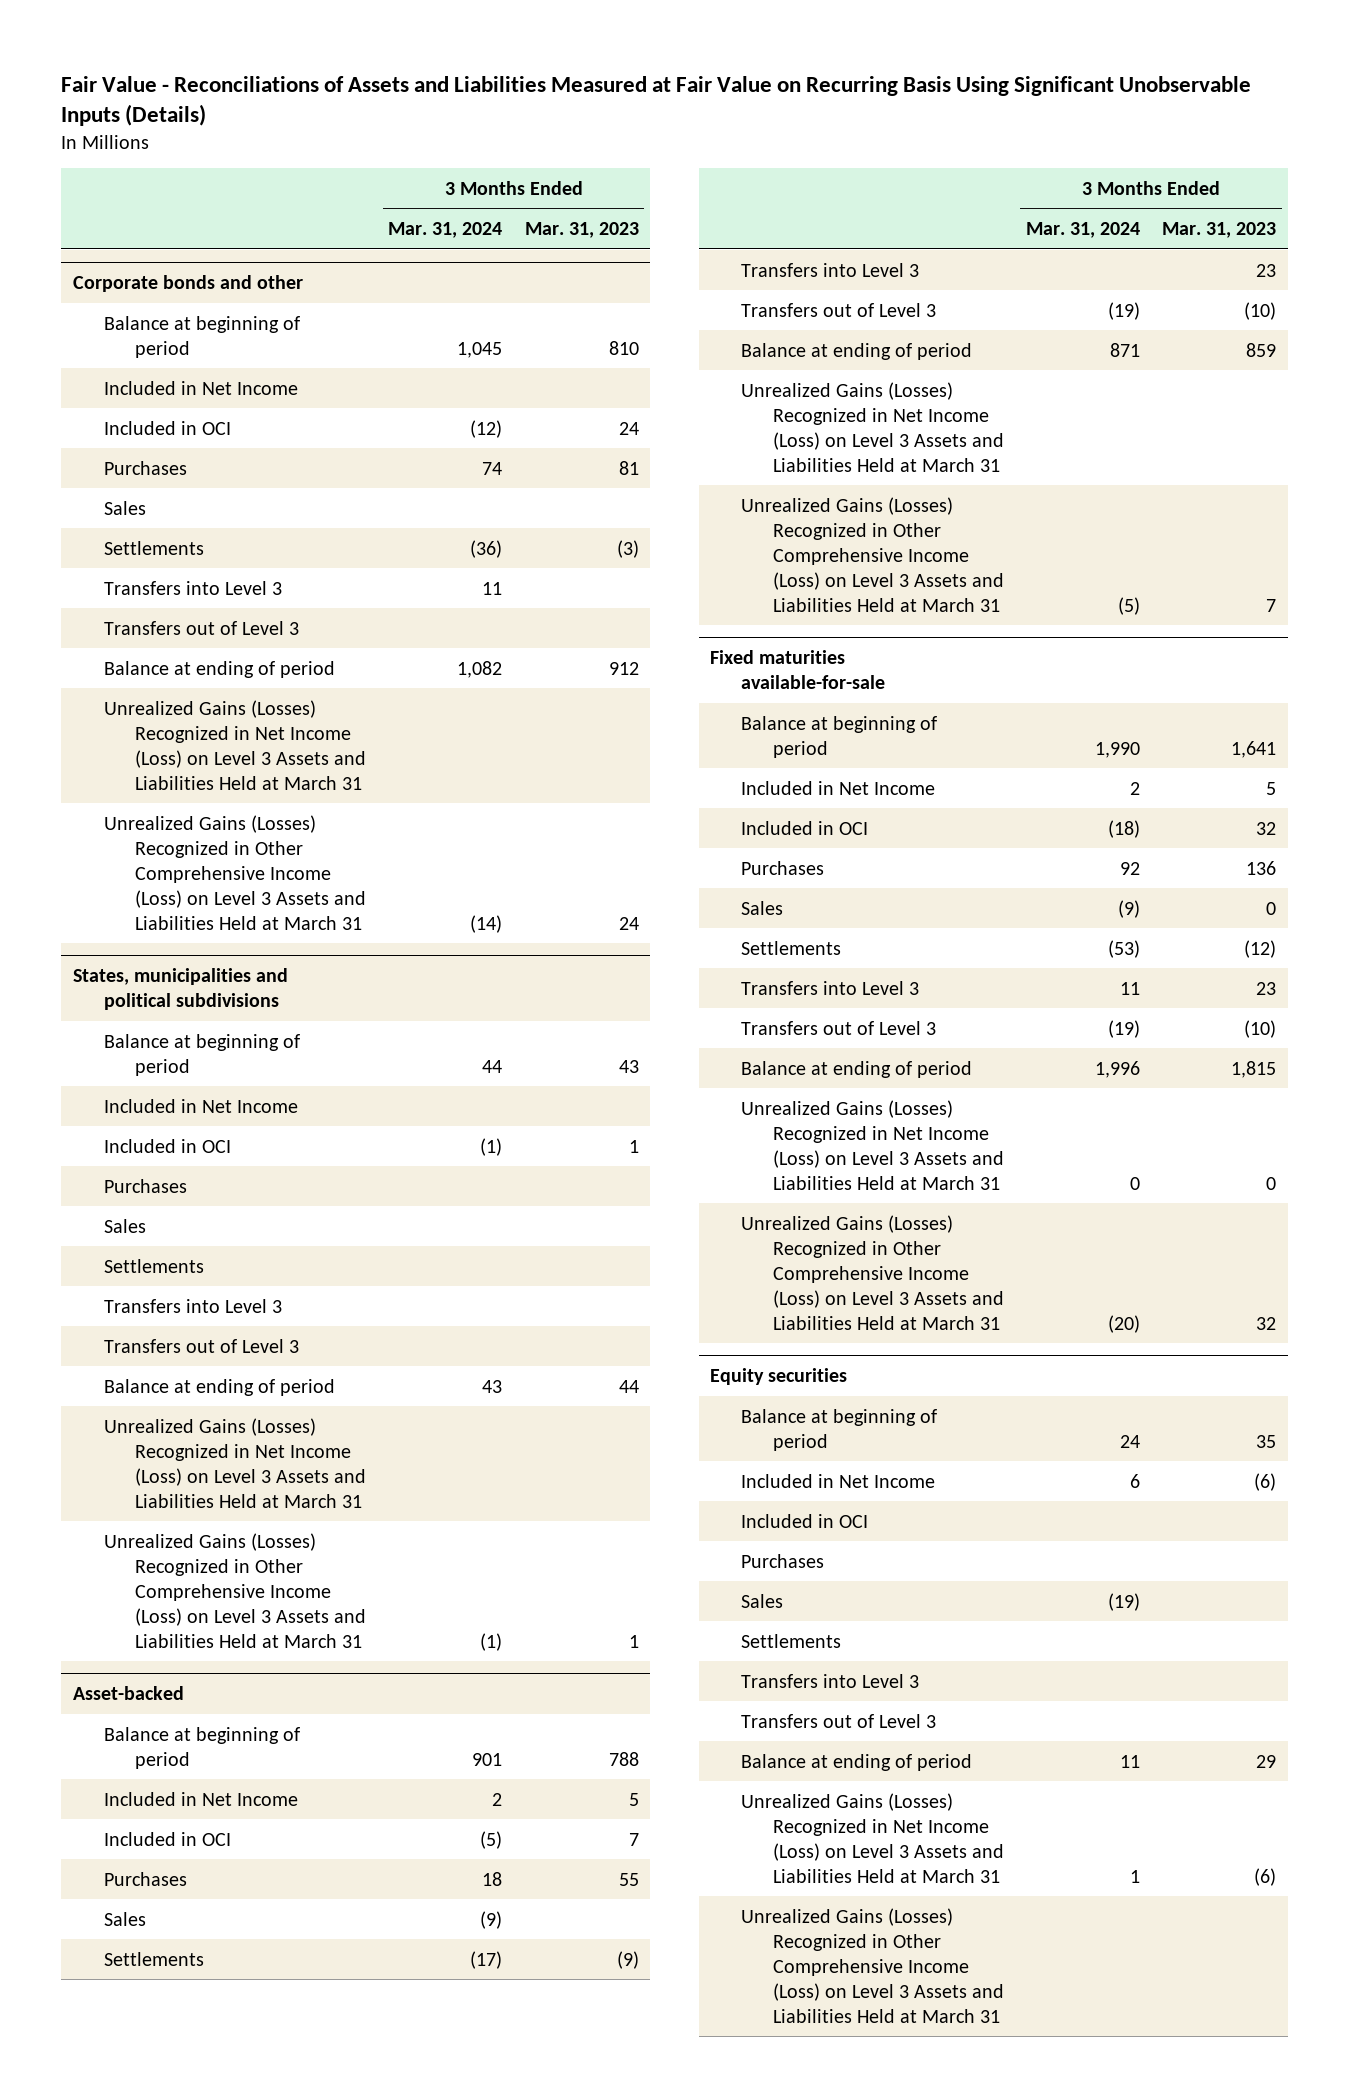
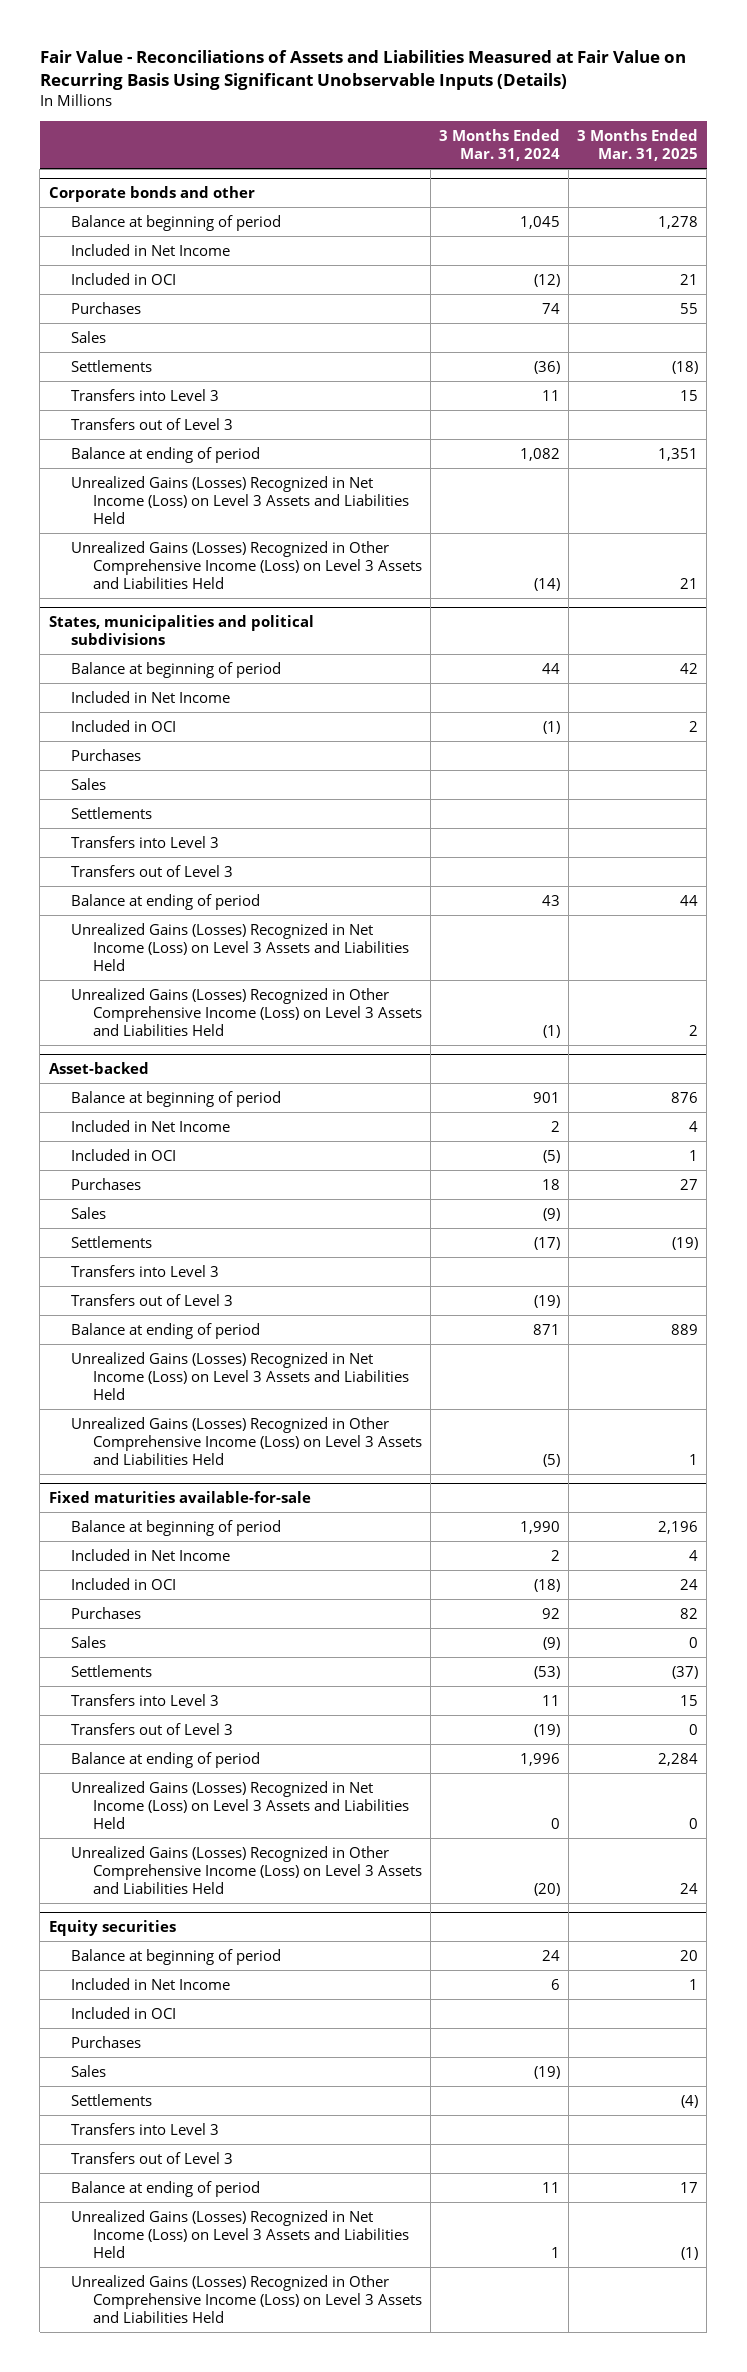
- | 3 Months Ended Mar. 31, 2024 | 3 Months Ended Mar. 31, 2023
+ | 3 Months Ended Mar. 31, 2024 | 3 Months Ended Mar. 31, 2025
@ Corporate bonds and other
- Unrealized Gains (Losses) Recognized in Net Income (Loss) on Level 3 Assets and Liabilities Held at March 31
- Unrealized Gains (Losses) Recognized in Other Comprehensive Income (Loss) on Level 3 Assets and Liabilities Held at March 31 | (14) | 24
+ Unrealized Gains (Losses) Recognized in Net Income (Loss) on Level 3 Assets and Liabilities Held
+ Unrealized Gains (Losses) Recognized in Other Comprehensive Income (Loss) on Level 3 Assets and Liabilities Held | (14) | 21
@ States, municipalities and political subdivisions
- Unrealized Gains (Losses) Recognized in Net Income (Loss) on Level 3 Assets and Liabilities Held at March 31
- Unrealized Gains (Losses) Recognized in Other Comprehensive Income (Loss) on Level 3 Assets and Liabilities Held at March 31 | (1) | 1
+ Unrealized Gains (Losses) Recognized in Net Income (Loss) on Level 3 Assets and Liabilities Held
+ Unrealized Gains (Losses) Recognized in Other Comprehensive Income (Loss) on Level 3 Assets and Liabilities Held | (1) | 2
@ Asset-backed
- Unrealized Gains (Losses) Recognized in Net Income (Loss) on Level 3 Assets and Liabilities Held at March 31
- Unrealized Gains (Losses) Recognized in Other Comprehensive Income (Loss) on Level 3 Assets and Liabilities Held at March 31 | (5) | 7
+ Unrealized Gains (Losses) Recognized in Net Income (Loss) on Level 3 Assets and Liabilities Held
+ Unrealized Gains (Losses) Recognized in Other Comprehensive Income (Loss) on Level 3 Assets and Liabilities Held | (5) | 1
@ Fixed maturities available-for-sale
- Unrealized Gains (Losses) Recognized in Net Income (Loss) on Level 3 Assets and Liabilities Held at March 31 | 0 | 0
- Unrealized Gains (Losses) Recognized in Other Comprehensive Income (Loss) on Level 3 Assets and Liabilities Held at March 31 | (20) | 32
+ Unrealized Gains (Losses) Recognized in Net Income (Loss) on Level 3 Assets and Liabilities Held | 0 | 0
+ Unrealized Gains (Losses) Recognized in Other Comprehensive Income (Loss) on Level 3 Assets and Liabilities Held | (20) | 24
@ Equity securities
- Unrealized Gains (Losses) Recognized in Net Income (Loss) on Level 3 Assets and Liabilities Held at March 31 | 1 | (6)
- Unrealized Gains (Losses) Recognized in Other Comprehensive Income (Loss) on Level 3 Assets and Liabilities Held at March 31
+ Unrealized Gains (Losses) Recognized in Net Income (Loss) on Level 3 Assets and Liabilities Held | 1 | (1)
+ Unrealized Gains (Losses) Recognized in Other Comprehensive Income (Loss) on Level 3 Assets and Liabilities Held

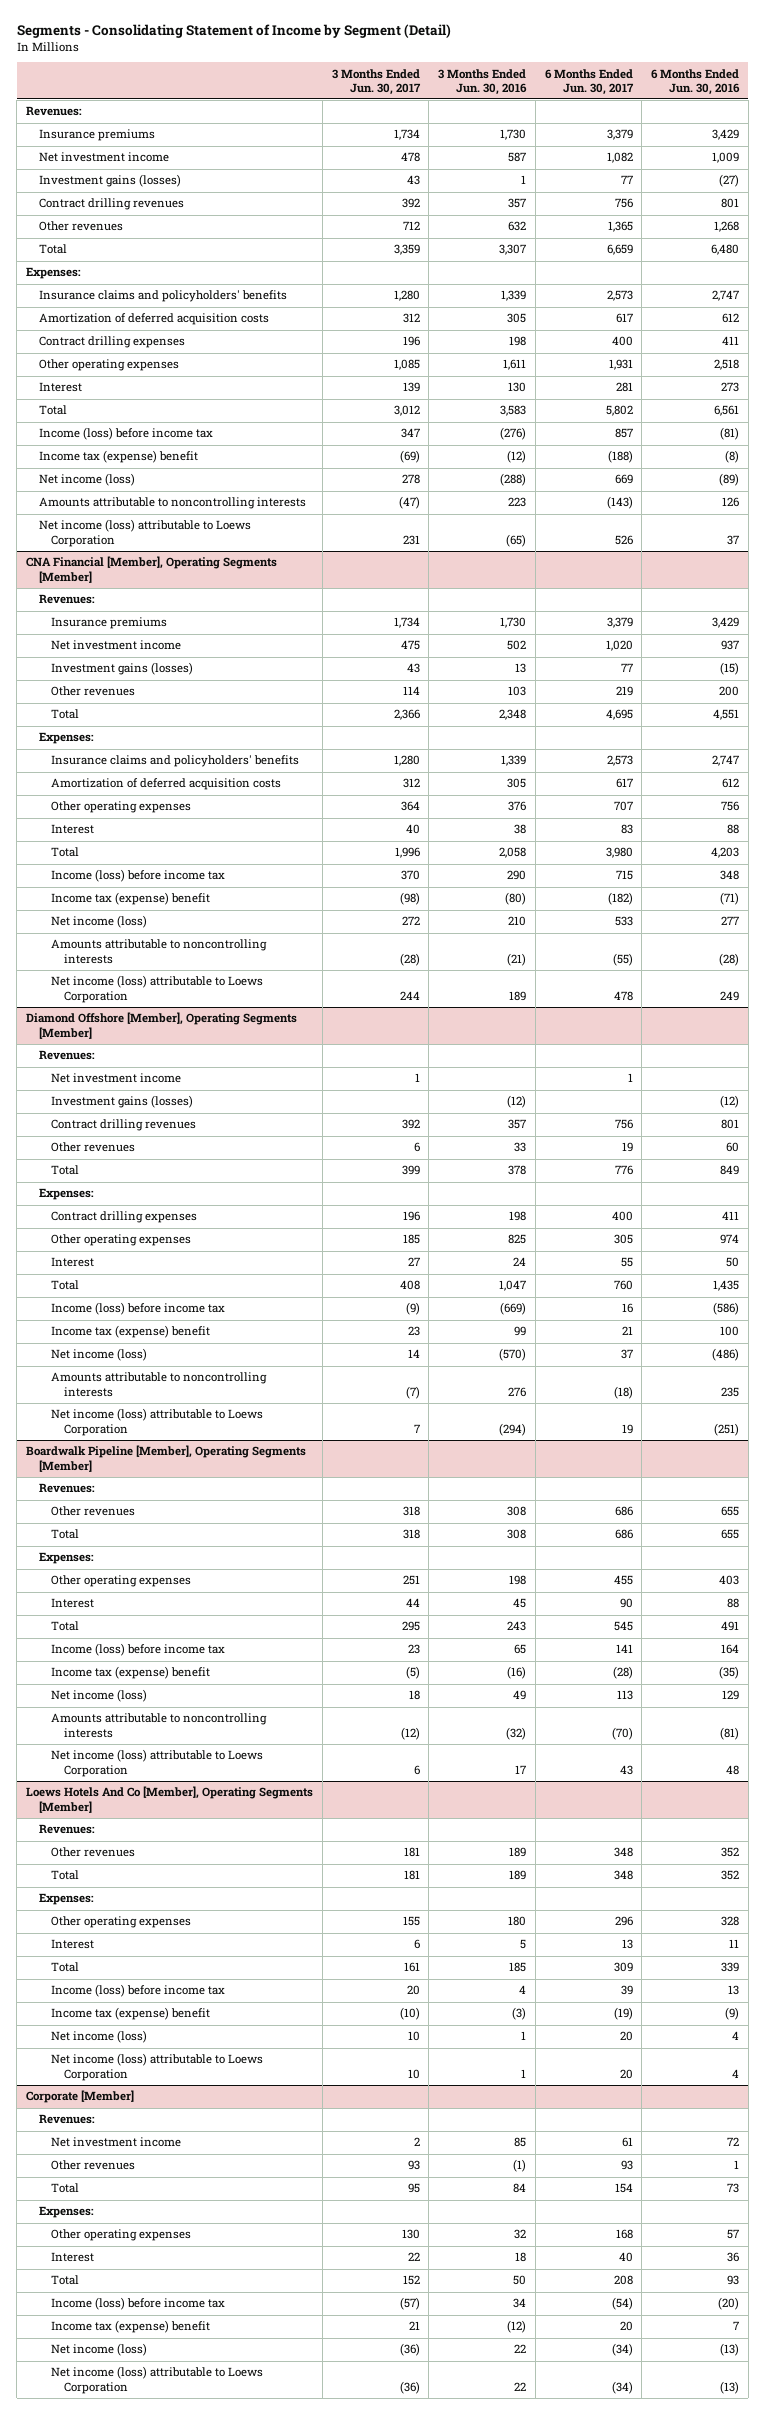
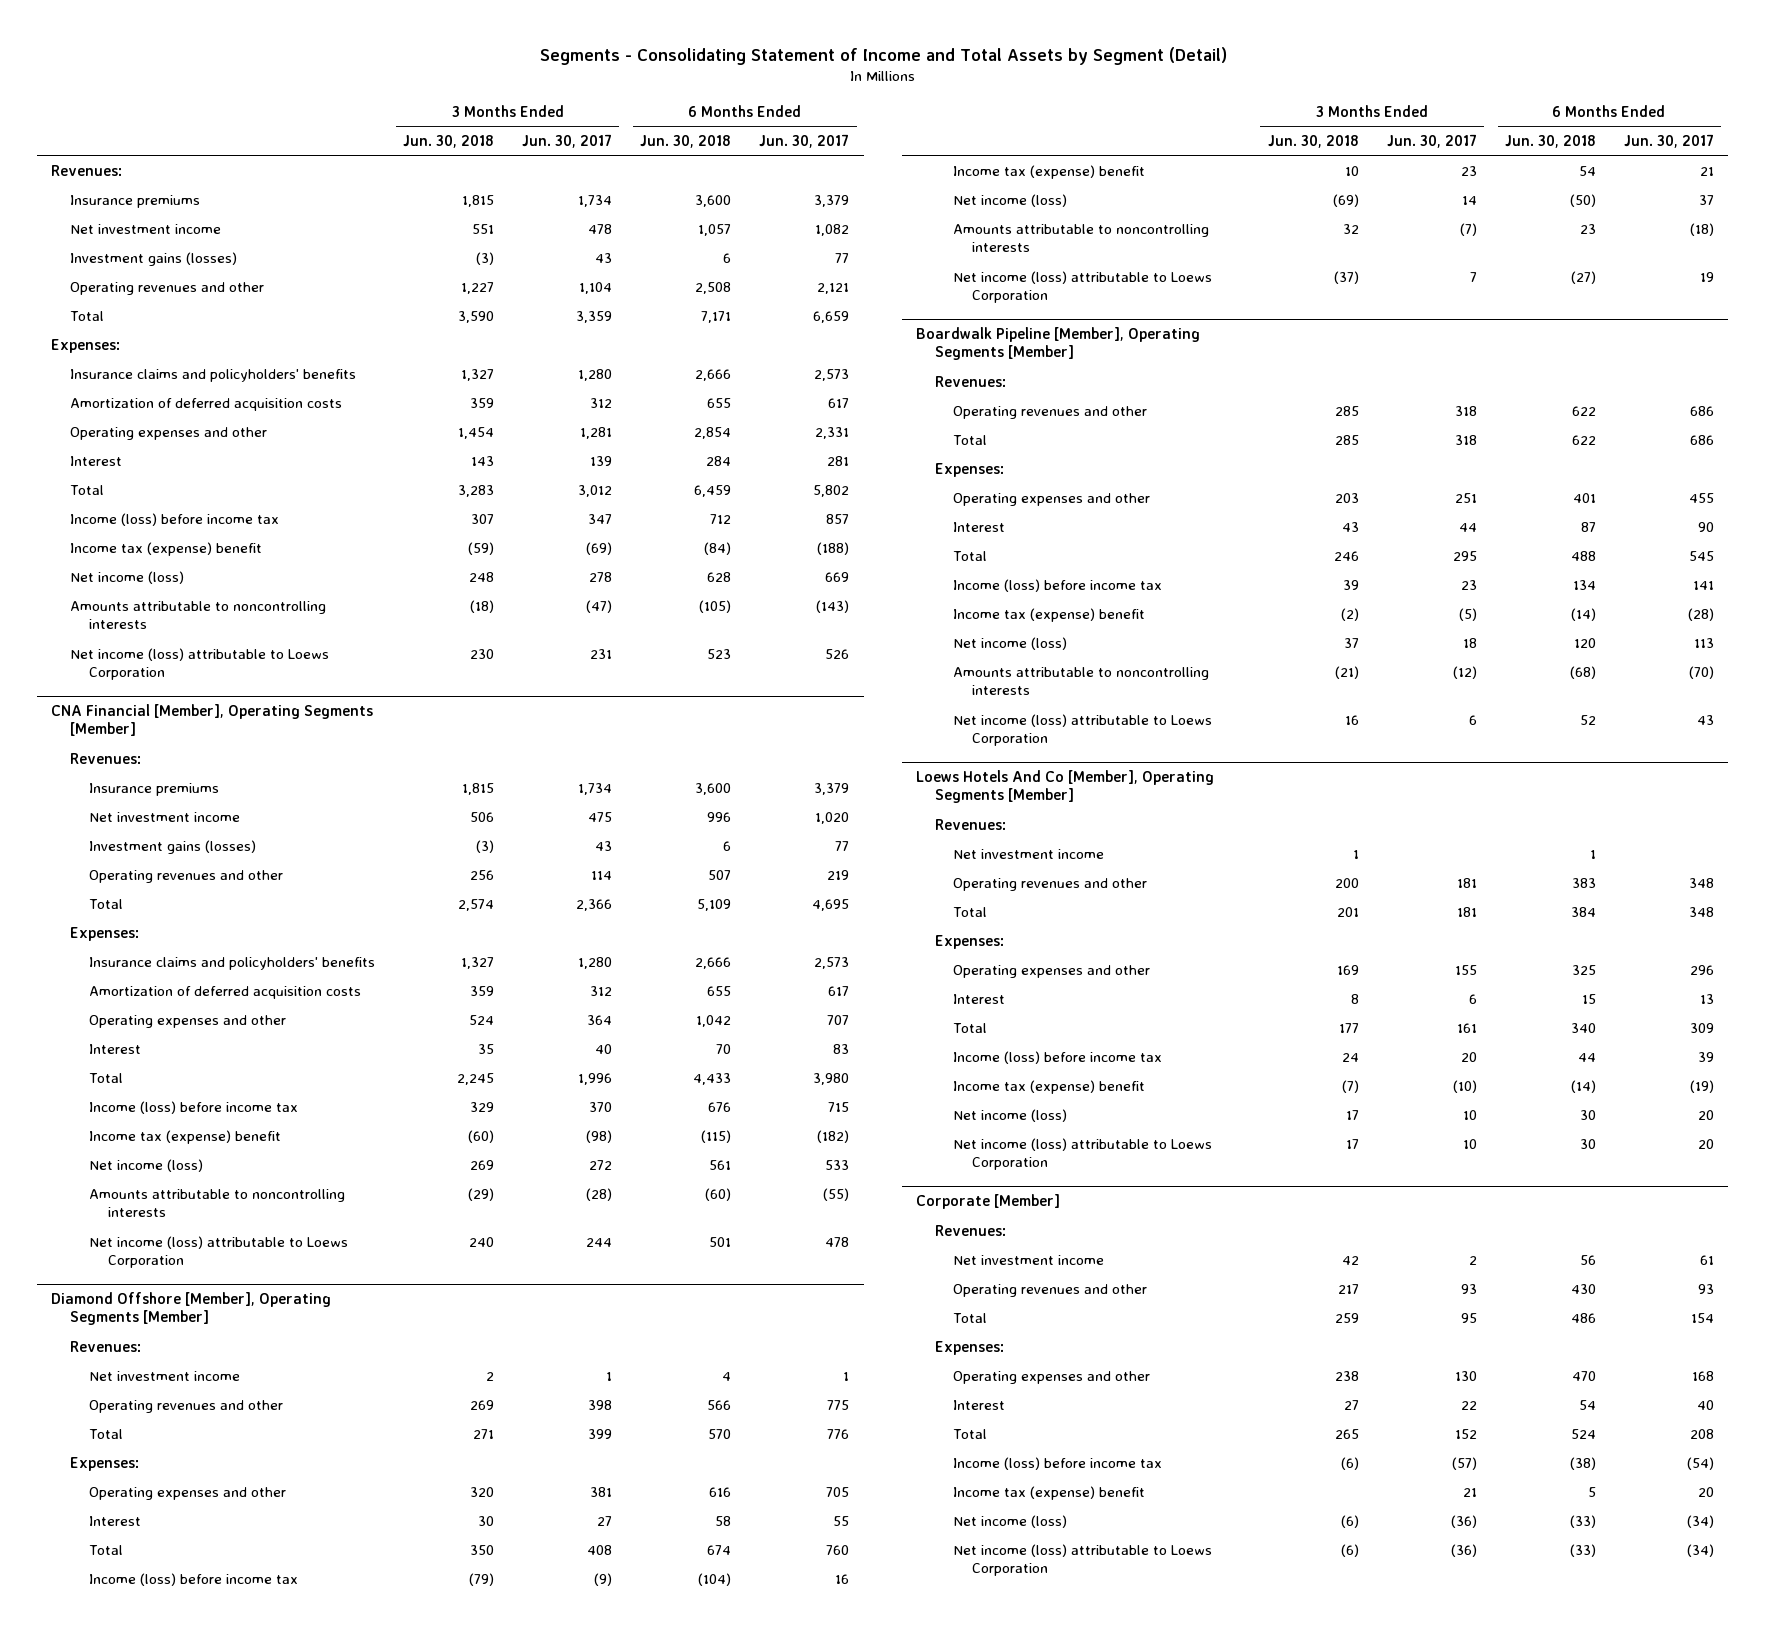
- Segments - Consolidating Statement of Income by Segment (Detail)
+ Segments - Consolidating Statement of Income and Total Assets by Segment (Detail)
- | 3 Months Ended Jun. 30, 2017 | 3 Months Ended Jun. 30, 2016 | 6 Months Ended Jun. 30, 2017 | 6 Months Ended Jun. 30, 2016
+ | 3 Months Ended Jun. 30, 2018 | 3 Months Ended Jun. 30, 2017 | 6 Months Ended Jun. 30, 2018 | 6 Months Ended Jun. 30, 2017
- Contract drilling revenues | 392 | 357 | 756 | 801
- Other revenues | 712 | 632 | 1,365 | 1,268
+ Operating revenues and other | 1,227 | 1,104 | 2,508 | 2,121
- Contract drilling expenses | 196 | 198 | 400 | 411
- Other operating expenses | 1,085 | 1,611 | 1,931 | 2,518
+ Operating expenses and other | 1,454 | 1,281 | 2,854 | 2,331
@ CNA Financial [Member], Operating Segments [Member]
- Other revenues | 114 | 103 | 219 | 200
+ Operating revenues and other | 256 | 114 | 507 | 219
- Other operating expenses | 364 | 376 | 707 | 756
+ Operating expenses and other | 524 | 364 | 1,042 | 707
@ Diamond Offshore [Member], Operating Segments [Member]
- Investment gains (losses) | | (12) | | (12)
- Contract drilling revenues | 392 | 357 | 756 | 801
- Other revenues | 6 | 33 | 19 | 60
+ Operating revenues and other | 269 | 398 | 566 | 775
- Contract drilling expenses | 196 | 198 | 400 | 411
- Other operating expenses | 185 | 825 | 305 | 974
+ Operating expenses and other | 320 | 381 | 616 | 705
@ Boardwalk Pipeline [Member], Operating Segments [Member]
- Other revenues | 318 | 308 | 686 | 655
+ Operating revenues and other | 285 | 318 | 622 | 686
- Other operating expenses | 251 | 198 | 455 | 403
+ Operating expenses and other | 203 | 251 | 401 | 455
@ Loews Hotels And Co [Member], Operating Segments [Member]
- Other revenues | 181 | 189 | 348 | 352
+ Net investment income | 1 | | 1 |
+ Operating revenues and other | 200 | 181 | 383 | 348
- Other operating expenses | 155 | 180 | 296 | 328
+ Operating expenses and other | 169 | 155 | 325 | 296
@ Corporate [Member]
- Other revenues | 93 | (1) | 93 | 1
+ Operating revenues and other | 217 | 93 | 430 | 93
- Other operating expenses | 130 | 32 | 168 | 57
+ Operating expenses and other | 238 | 130 | 470 | 168

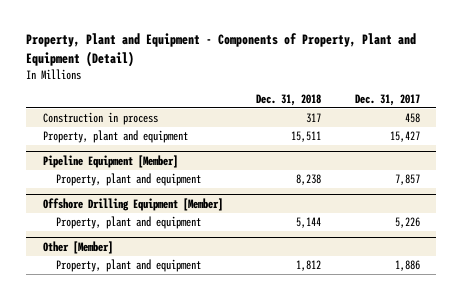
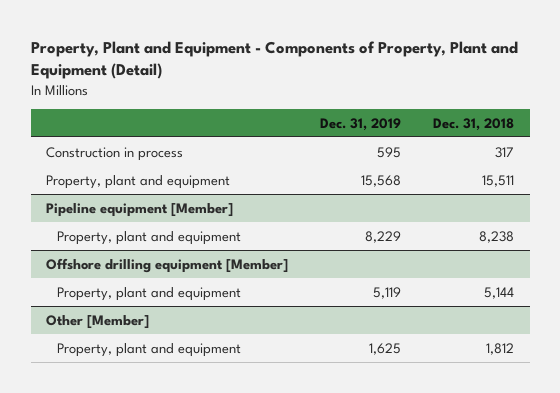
- | Dec. 31, 2018 | Dec. 31, 2017
+ | Dec. 31, 2019 | Dec. 31, 2018
- Pipeline Equipment [Member]
+ Pipeline equipment [Member]
- Offshore Drilling Equipment [Member]
+ Offshore drilling equipment [Member]

